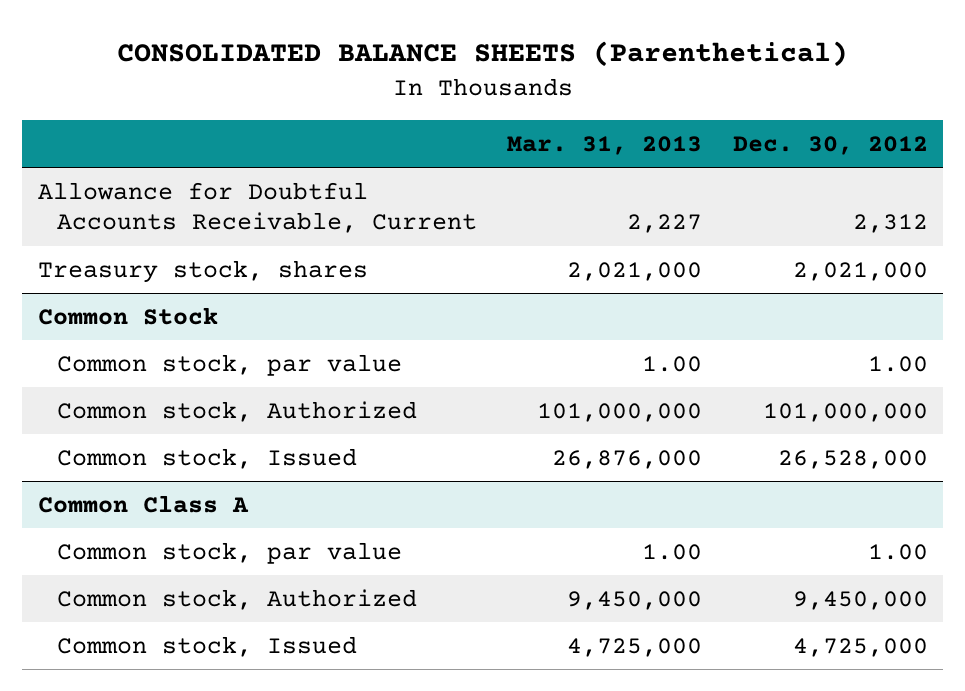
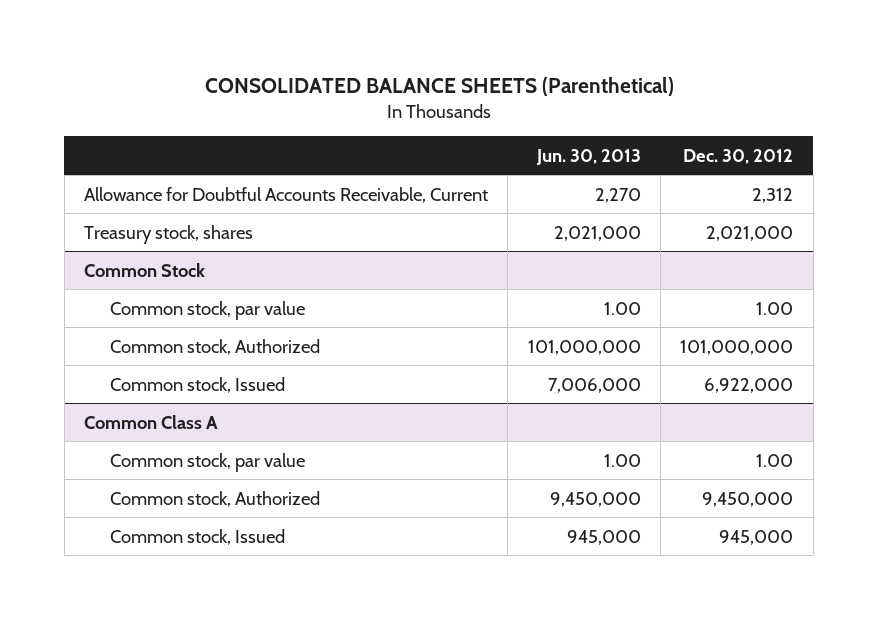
- | Mar. 31, 2013 | Dec. 30, 2012
+ | Jun. 30, 2013 | Dec. 30, 2012
@ Common Stock
- Common stock, Issued | 26,876,000 | 26,528,000
+ Common stock, Issued | 7,006,000 | 6,922,000
@ Common Class A
- Common stock, Issued | 4,725,000 | 4,725,000
+ Common stock, Issued | 945,000 | 945,000

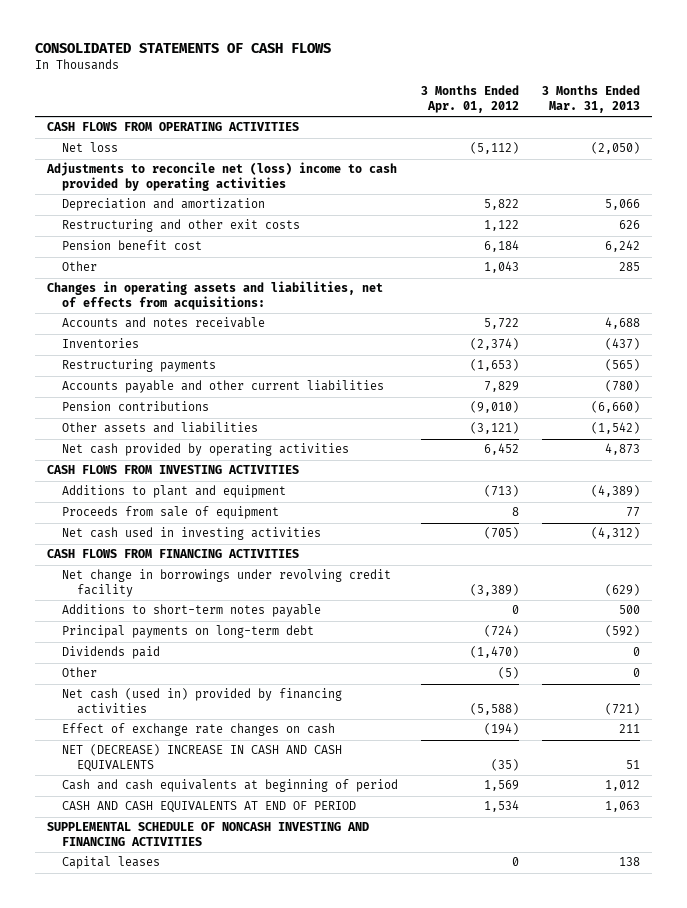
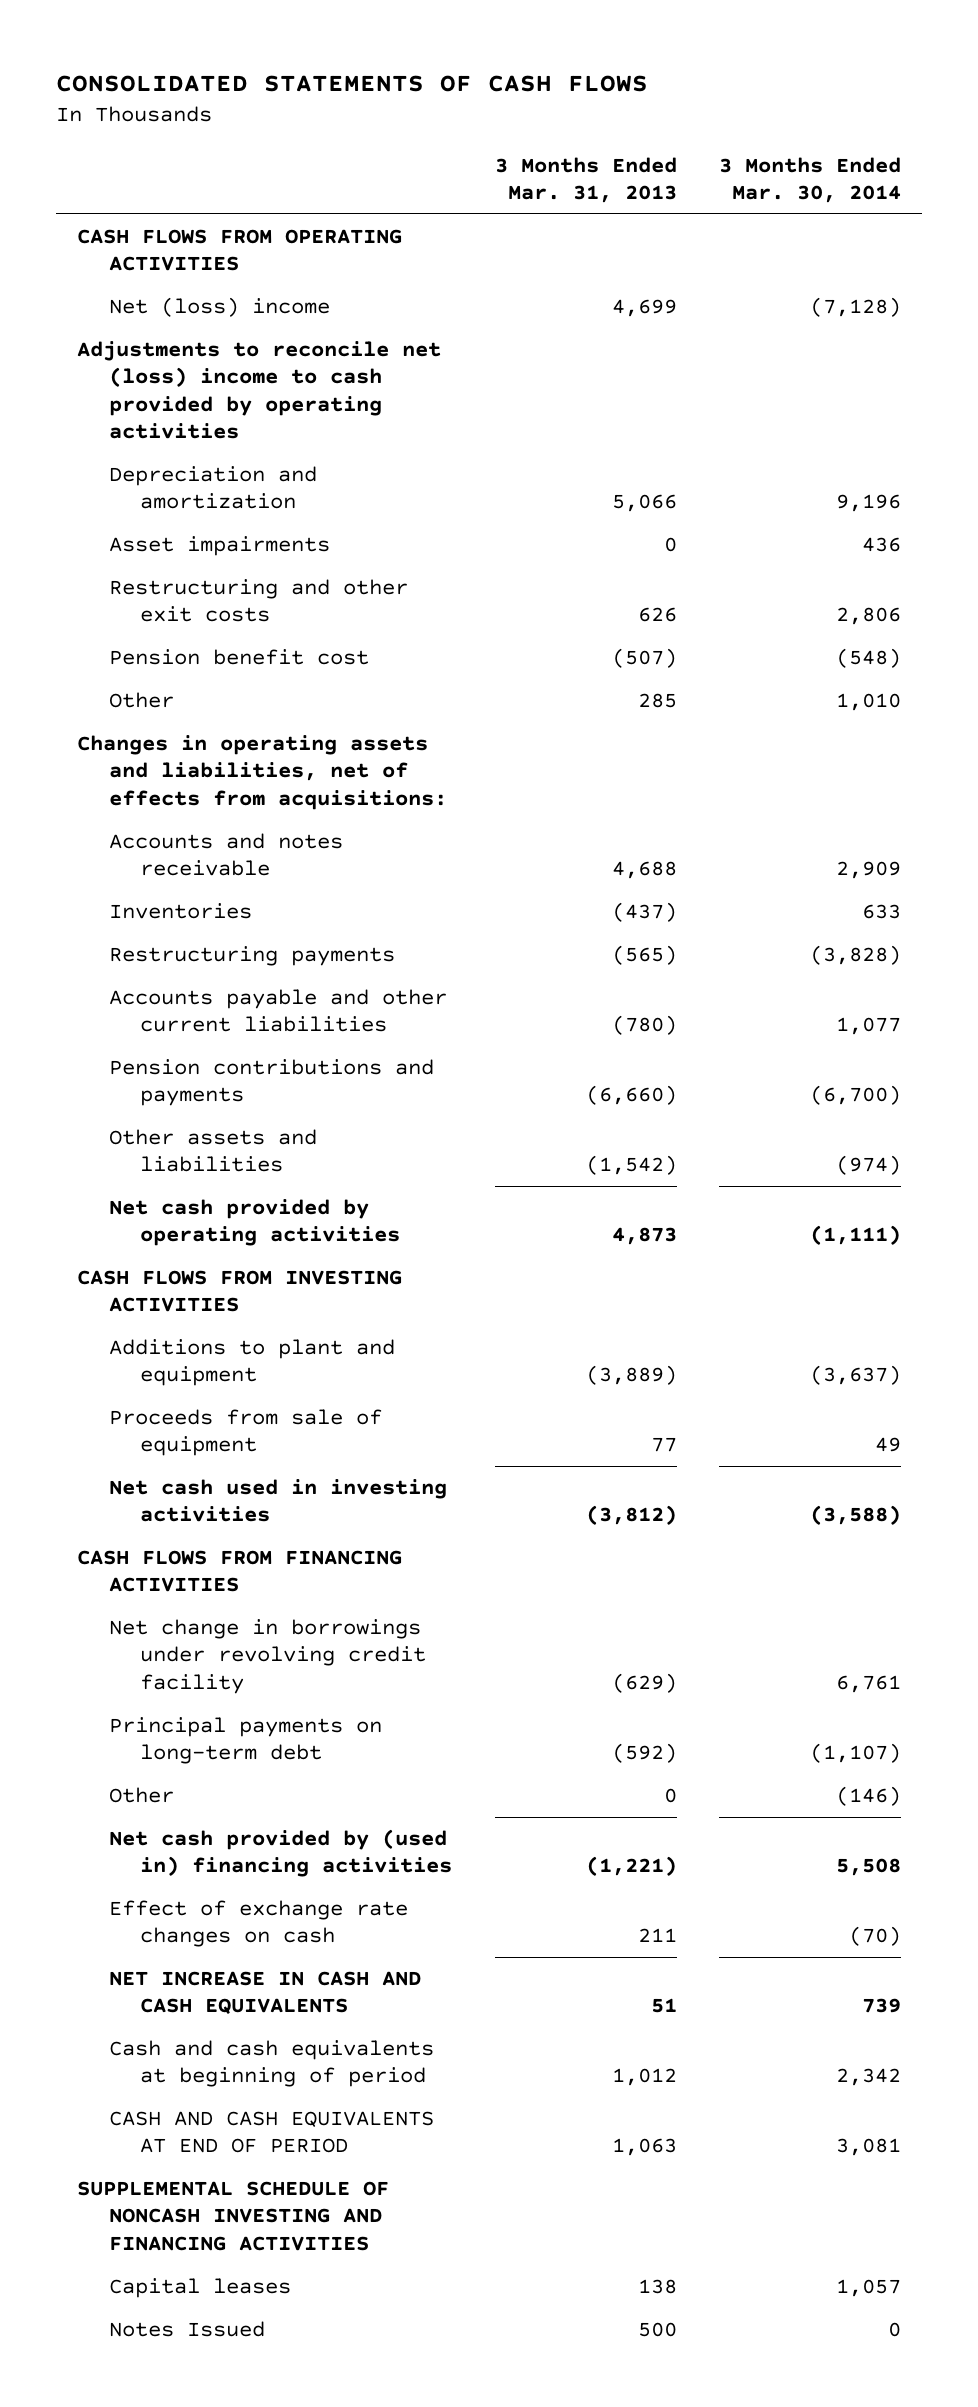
- | 3 Months Ended Apr. 01, 2012 | 3 Months Ended Mar. 31, 2013
+ | 3 Months Ended Mar. 31, 2013 | 3 Months Ended Mar. 30, 2014
- Net loss | (5,112) | (2,050)
+ Net (loss) income | 4,699 | (7,128)
+ Asset impairments | 0 | 436
- Pension benefit cost | 6,184 | 6,242
+ Pension benefit cost | (507) | (548)
- Pension contributions | (9,010) | (6,660)
+ Pension contributions and payments | (6,660) | (6,700)
- Additions to plant and equipment | (713) | (4,389)
+ Additions to plant and equipment | (3,889) | (3,637)
- Net cash used in investing activities | (705) | (4,312)
+ Net cash used in investing activities | (3,812) | (3,588)
- Additions to short-term notes payable | 0 | 500
- Dividends paid | (1,470) | 0
- Net cash (used in) provided by financing activities | (5,588) | (721)
+ Net cash provided by (used in) financing activities | (1,221) | 5,508
- NET (DECREASE) INCREASE IN CASH AND CASH EQUIVALENTS | (35) | 51
+ NET INCREASE IN CASH AND CASH EQUIVALENTS | 51 | 739
+ Notes Issued | 500 | 0

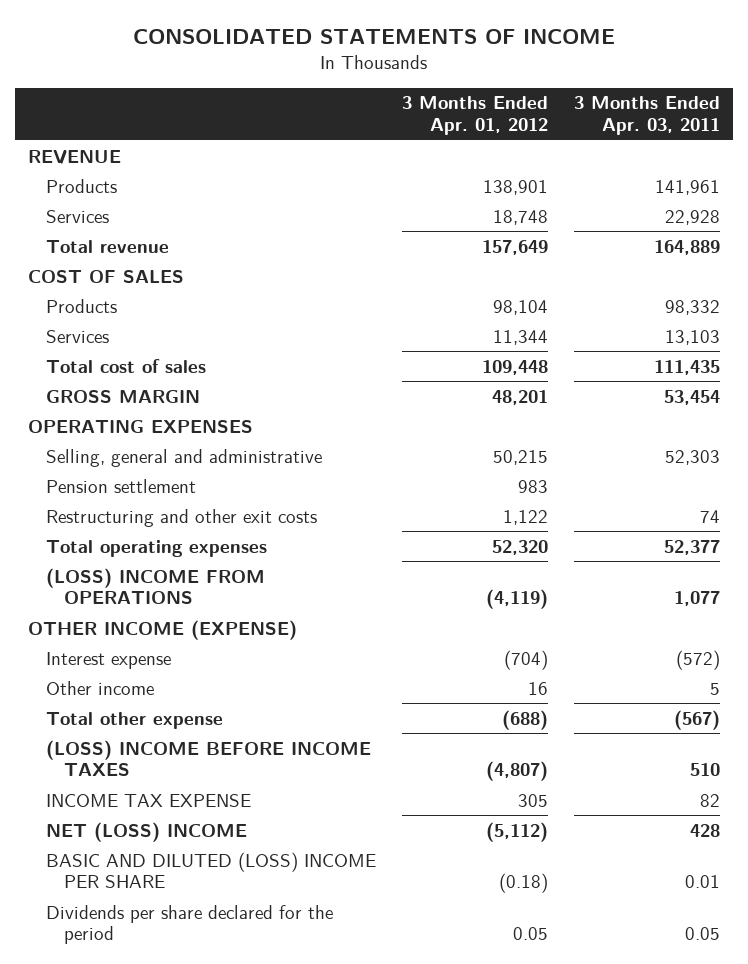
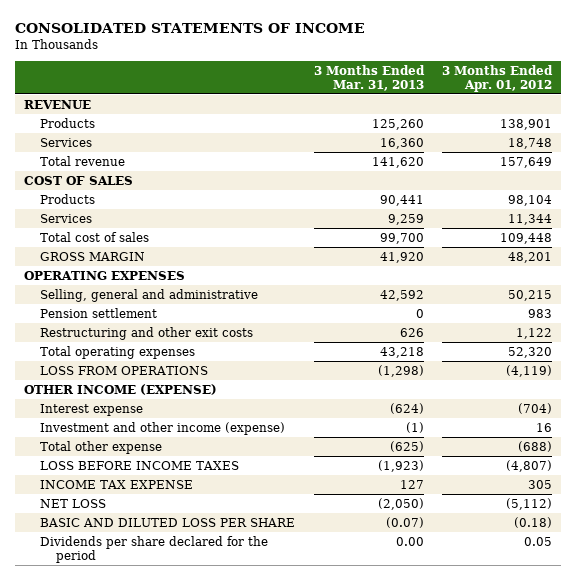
- | 3 Months Ended Apr. 01, 2012 | 3 Months Ended Apr. 03, 2011
+ | 3 Months Ended Mar. 31, 2013 | 3 Months Ended Apr. 01, 2012
- (LOSS) INCOME FROM OPERATIONS | (4,119) | 1,077
+ LOSS FROM OPERATIONS | (1,298) | (4,119)
- Other income | 16 | 5
+ Investment and other income (expense) | (1) | 16
- (LOSS) INCOME BEFORE INCOME TAXES | (4,807) | 510
+ LOSS BEFORE INCOME TAXES | (1,923) | (4,807)
- NET (LOSS) INCOME | (5,112) | 428
- BASIC AND DILUTED (LOSS) INCOME PER SHARE | (0.18) | 0.01
+ NET LOSS | (2,050) | (5,112)
+ BASIC AND DILUTED LOSS PER SHARE | (0.07) | (0.18)

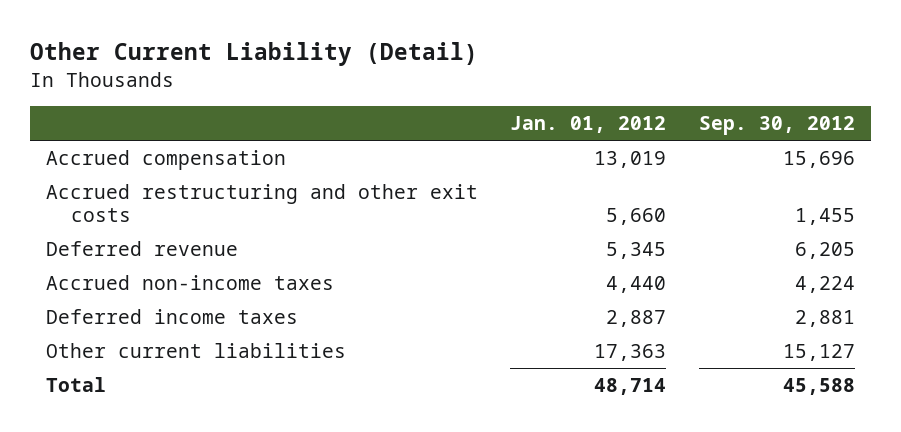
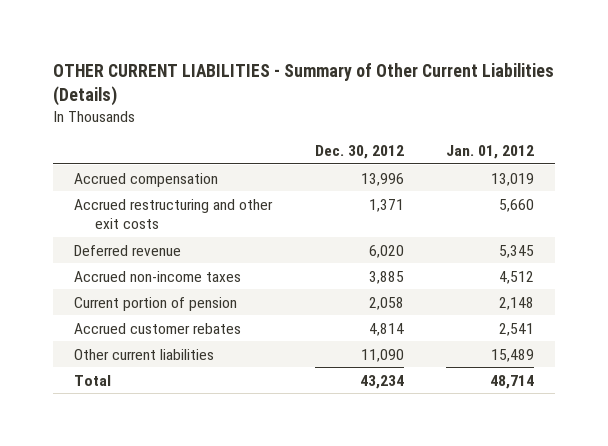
- Other Current Liability (Detail)
+ OTHER CURRENT LIABILITIES - Summary of Other Current Liabilities (Details)
- | Jan. 01, 2012 | Sep. 30, 2012
+ | Dec. 30, 2012 | Jan. 01, 2012
- Accrued non-income taxes | 4,440 | 4,224
- Deferred income taxes | 2,887 | 2,881
- Other current liabilities | 17,363 | 15,127
+ Accrued non-income taxes | 3,885 | 4,512
+ Current portion of pension | 2,058 | 2,148
+ Accrued customer rebates | 4,814 | 2,541
+ Other current liabilities | 11,090 | 15,489

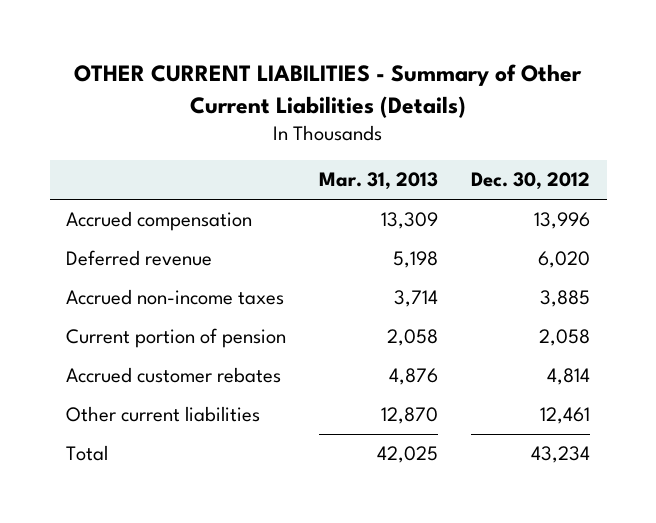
- | Dec. 30, 2012 | Jan. 01, 2012
+ | Mar. 31, 2013 | Dec. 30, 2012
- Accrued restructuring and other exit costs | 1,371 | 5,660
- Other current liabilities | 11,090 | 15,489
+ Other current liabilities | 12,870 | 12,461

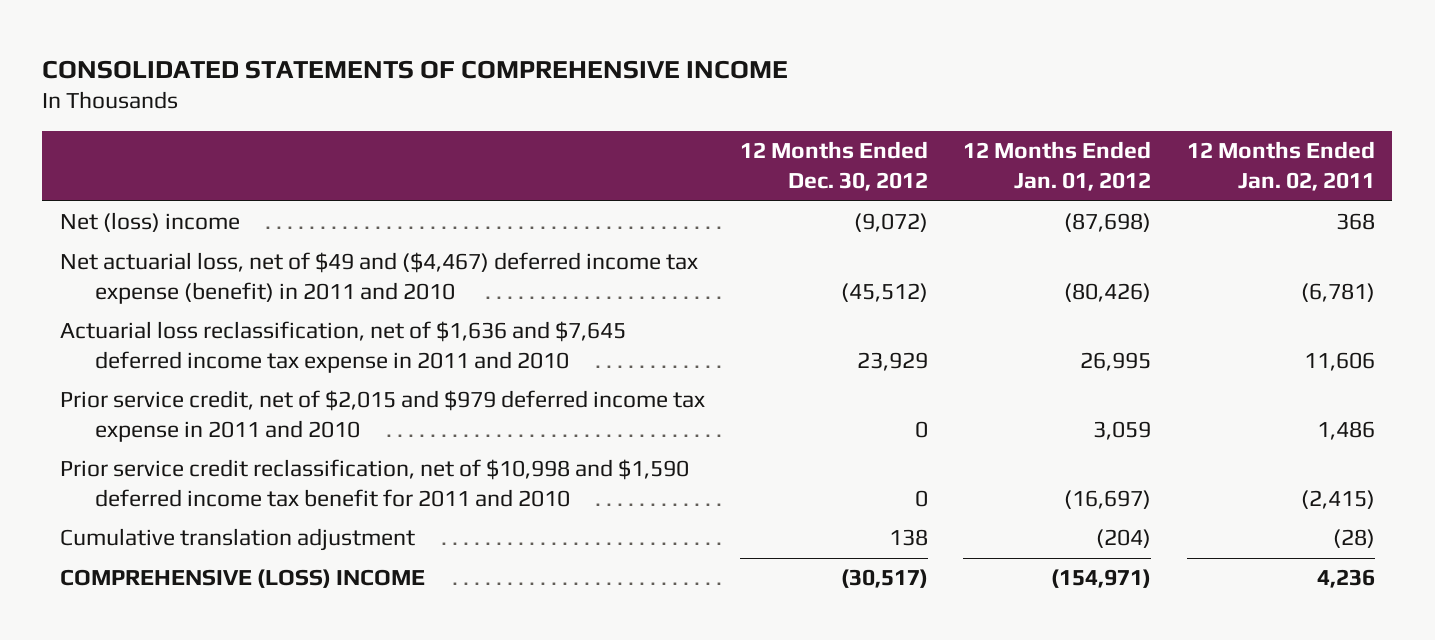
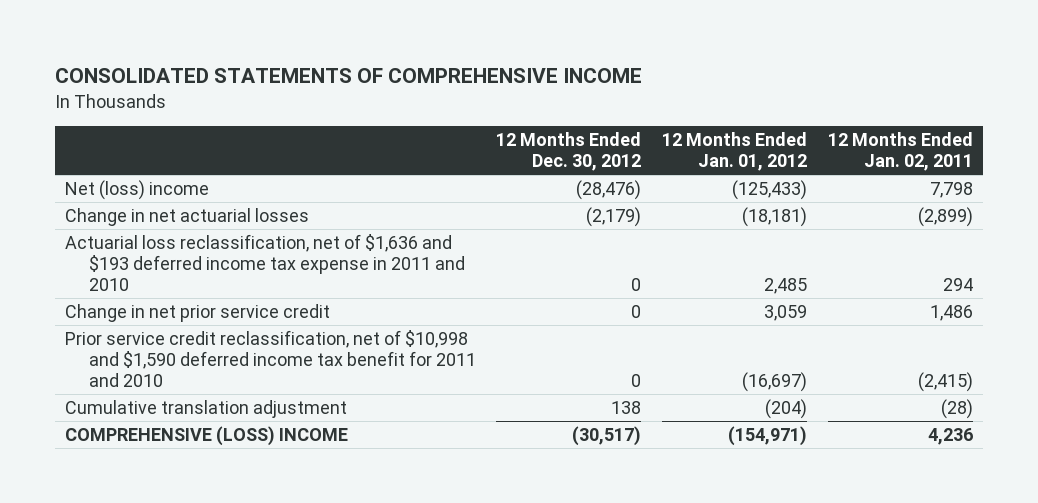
- Net (loss) income | (9,072) | (87,698) | 368
- Net actuarial loss, net of $49 and ($4,467) deferred income tax expense (benefit) in 2011 and 2010 | (45,512) | (80,426) | (6,781)
- Actuarial loss reclassification, net of $1,636 and $7,645 deferred income tax expense in 2011 and 2010 | 23,929 | 26,995 | 11,606
- Prior service credit, net of $2,015 and $979 deferred income tax expense in 2011 and 2010 | 0 | 3,059 | 1,486
+ Net (loss) income | (28,476) | (125,433) | 7,798
+ Change in net actuarial losses | (2,179) | (18,181) | (2,899)
+ Actuarial loss reclassification, net of $1,636 and $193 deferred income tax expense in 2011 and 2010 | 0 | 2,485 | 294
+ Change in net prior service credit | 0 | 3,059 | 1,486

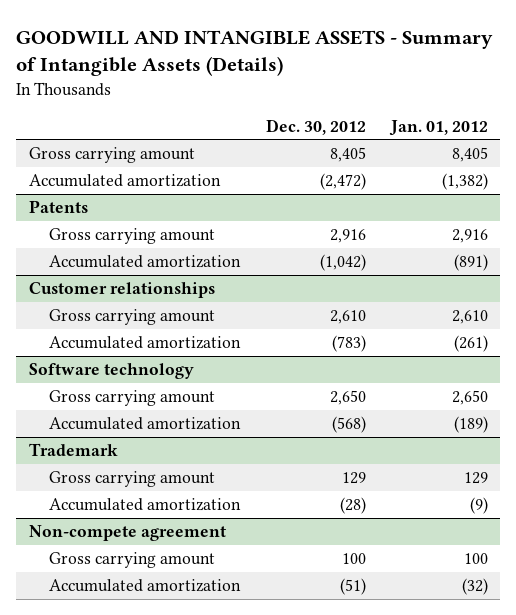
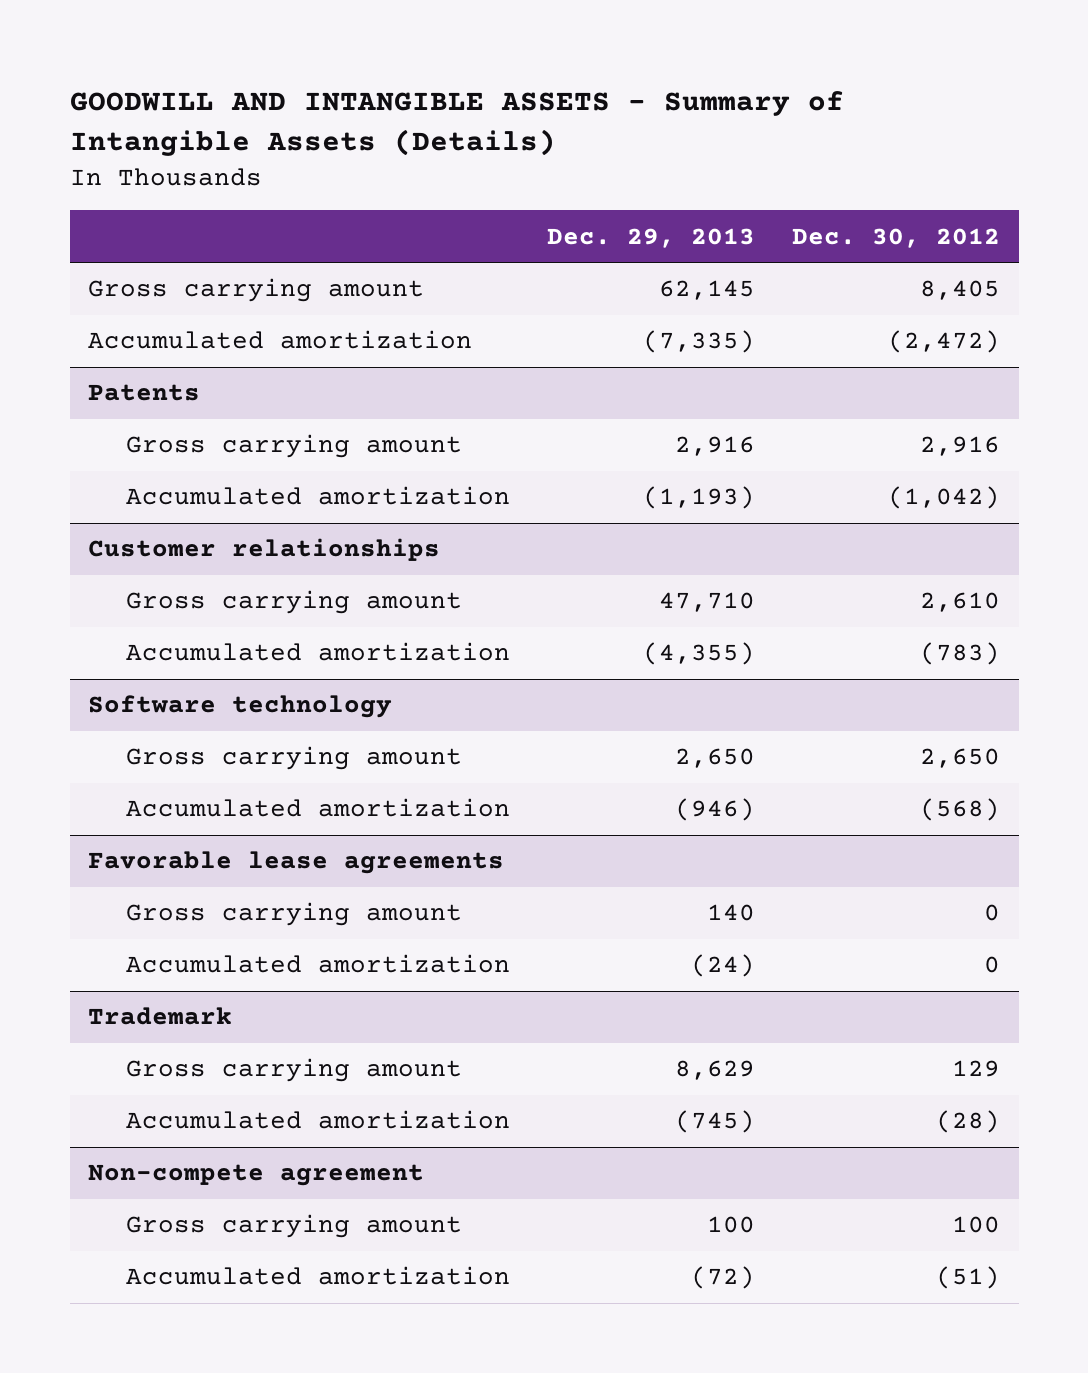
- | Dec. 30, 2012 | Jan. 01, 2012
+ | Dec. 29, 2013 | Dec. 30, 2012
+ Favorable lease agreements
+ Gross carrying amount | 140 | 0
+ Accumulated amortization | (24) | 0

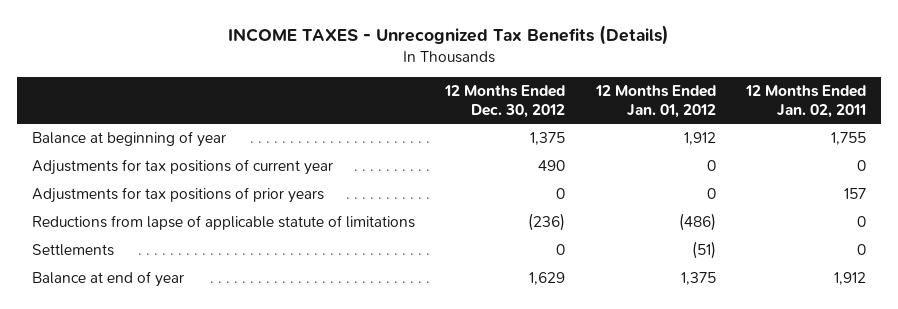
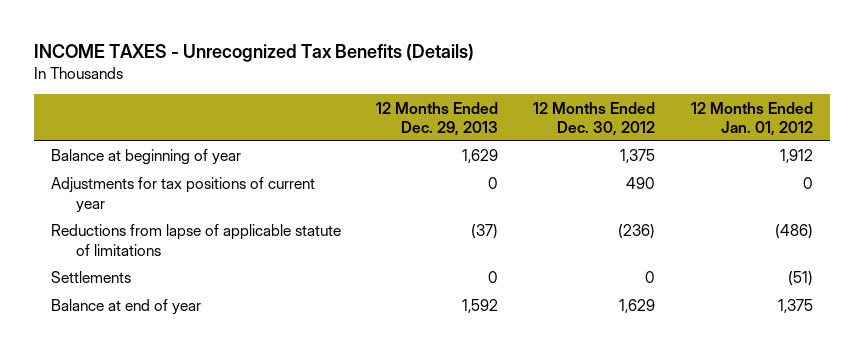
- | 12 Months Ended Dec. 30, 2012 | 12 Months Ended Jan. 01, 2012 | 12 Months Ended Jan. 02, 2011
+ | 12 Months Ended Dec. 29, 2013 | 12 Months Ended Dec. 30, 2012 | 12 Months Ended Jan. 01, 2012
- Adjustments for tax positions of prior years | 0 | 0 | 157

